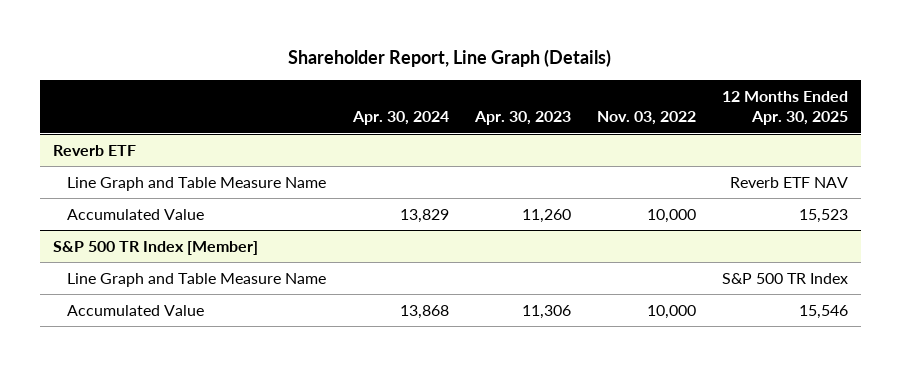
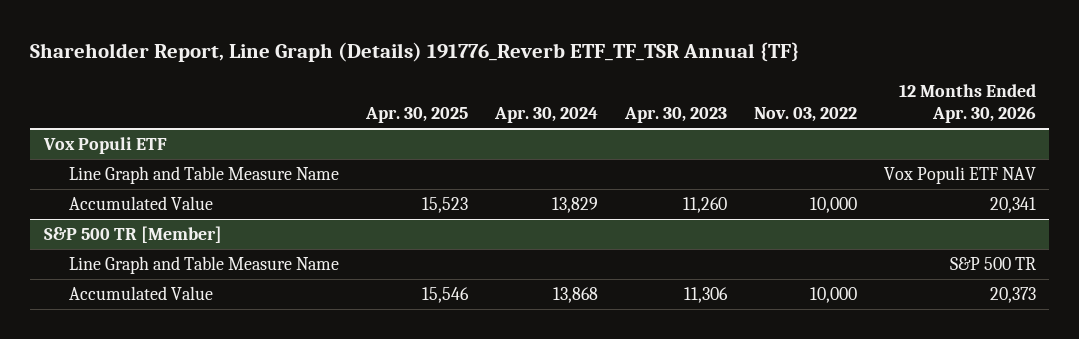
- Shareholder Report, Line Graph (Details)
+ Shareholder Report, Line Graph (Details) 191776_Reverb ETF_TF_TSR Annual {TF}
- | Apr. 30, 2024 | Apr. 30, 2023 | Nov. 03, 2022 | 12 Months Ended Apr. 30, 2025
+ | Apr. 30, 2025 | Apr. 30, 2024 | Apr. 30, 2023 | Nov. 03, 2022 | 12 Months Ended Apr. 30, 2026
- Reverb ETF
+ Vox Populi ETF
- S&P 500 TR Index [Member]
+ S&P 500 TR [Member]

